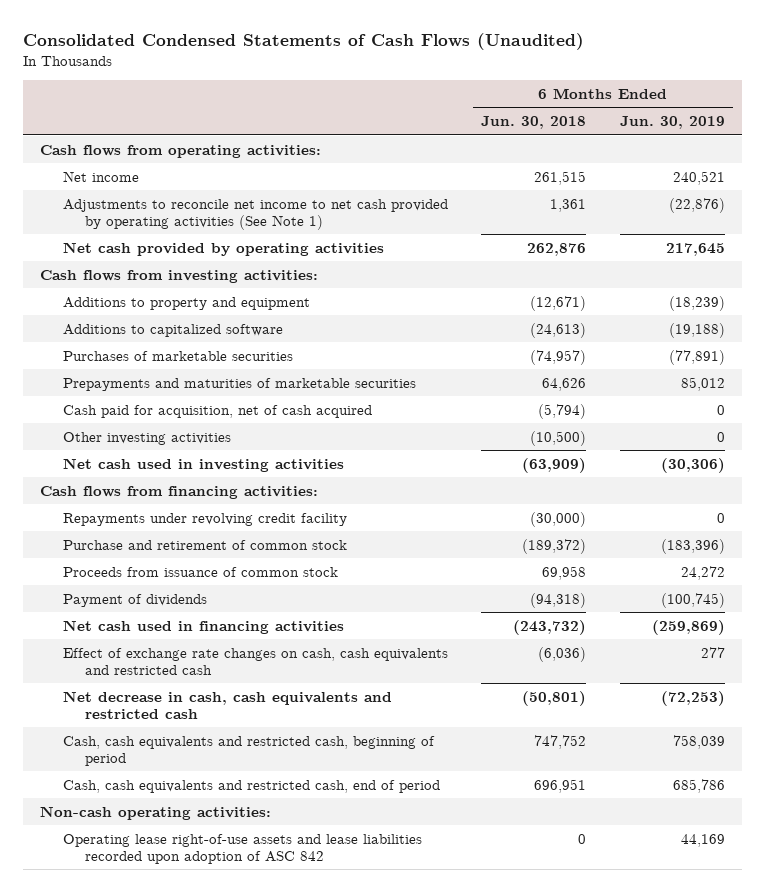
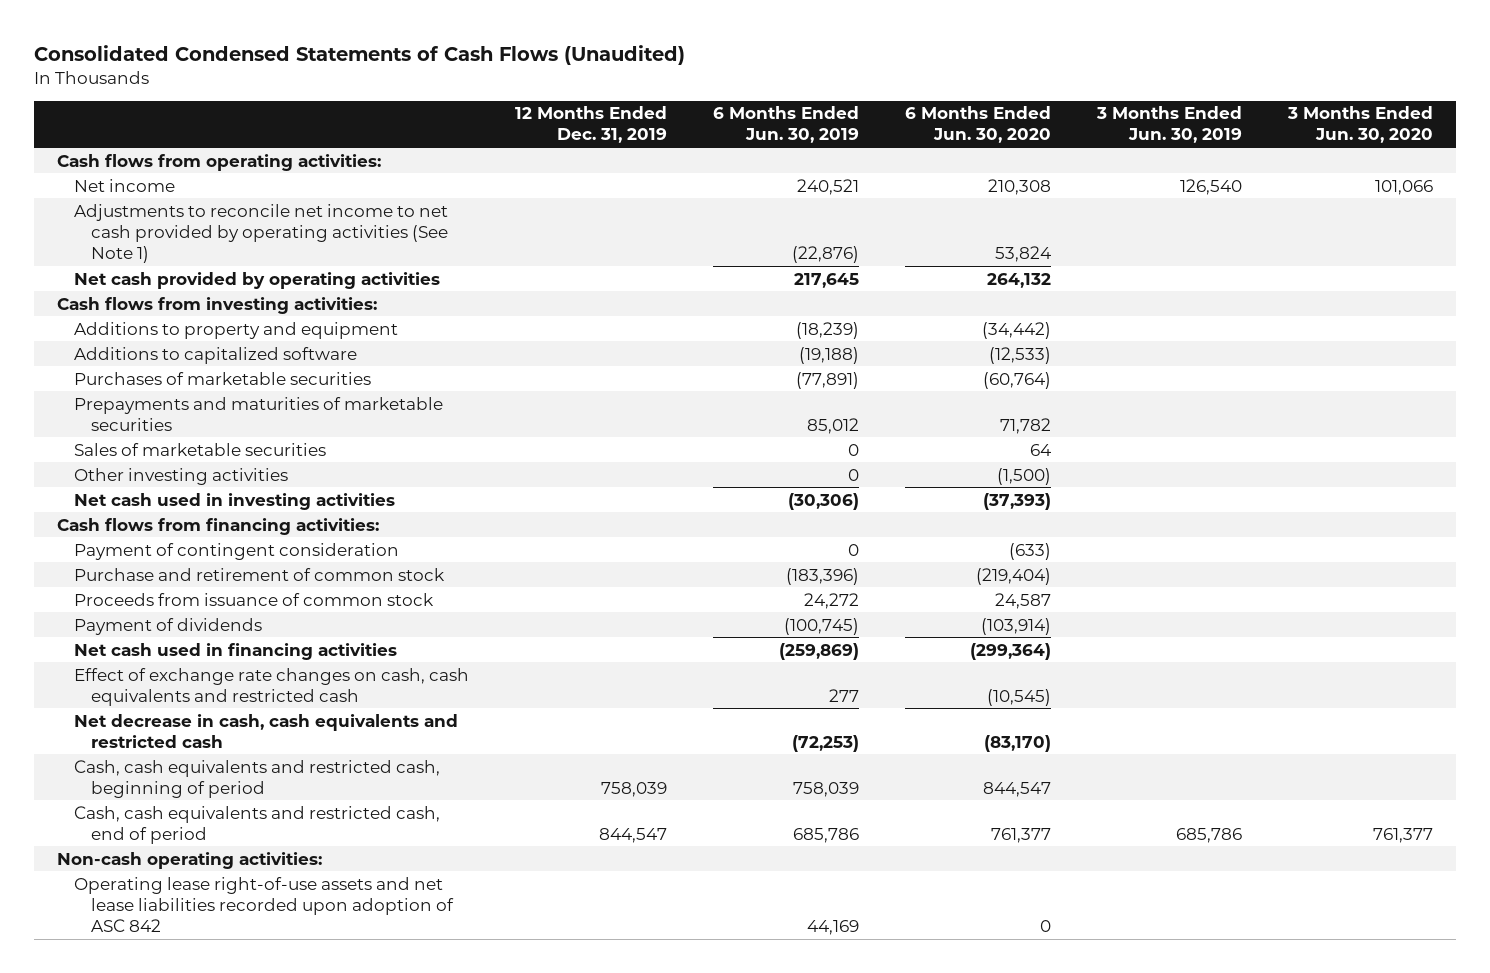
- | 6 Months Ended Jun. 30, 2018 | 6 Months Ended Jun. 30, 2019
+ | 12 Months Ended Dec. 31, 2019 | 6 Months Ended Jun. 30, 2019 | 6 Months Ended Jun. 30, 2020 | 3 Months Ended Jun. 30, 2019 | 3 Months Ended Jun. 30, 2020
- Cash paid for acquisition, net of cash acquired | (5,794) | 0
+ Sales of marketable securities | | 0 | 64 | |
- Repayments under revolving credit facility | (30,000) | 0
+ Payment of contingent consideration | | 0 | (633) | |
- Operating lease right-of-use assets and lease liabilities recorded upon adoption of ASC 842 | 0 | 44,169
+ Operating lease right-of-use assets and net lease liabilities recorded upon adoption of ASC 842 | | 44,169 | 0 | |

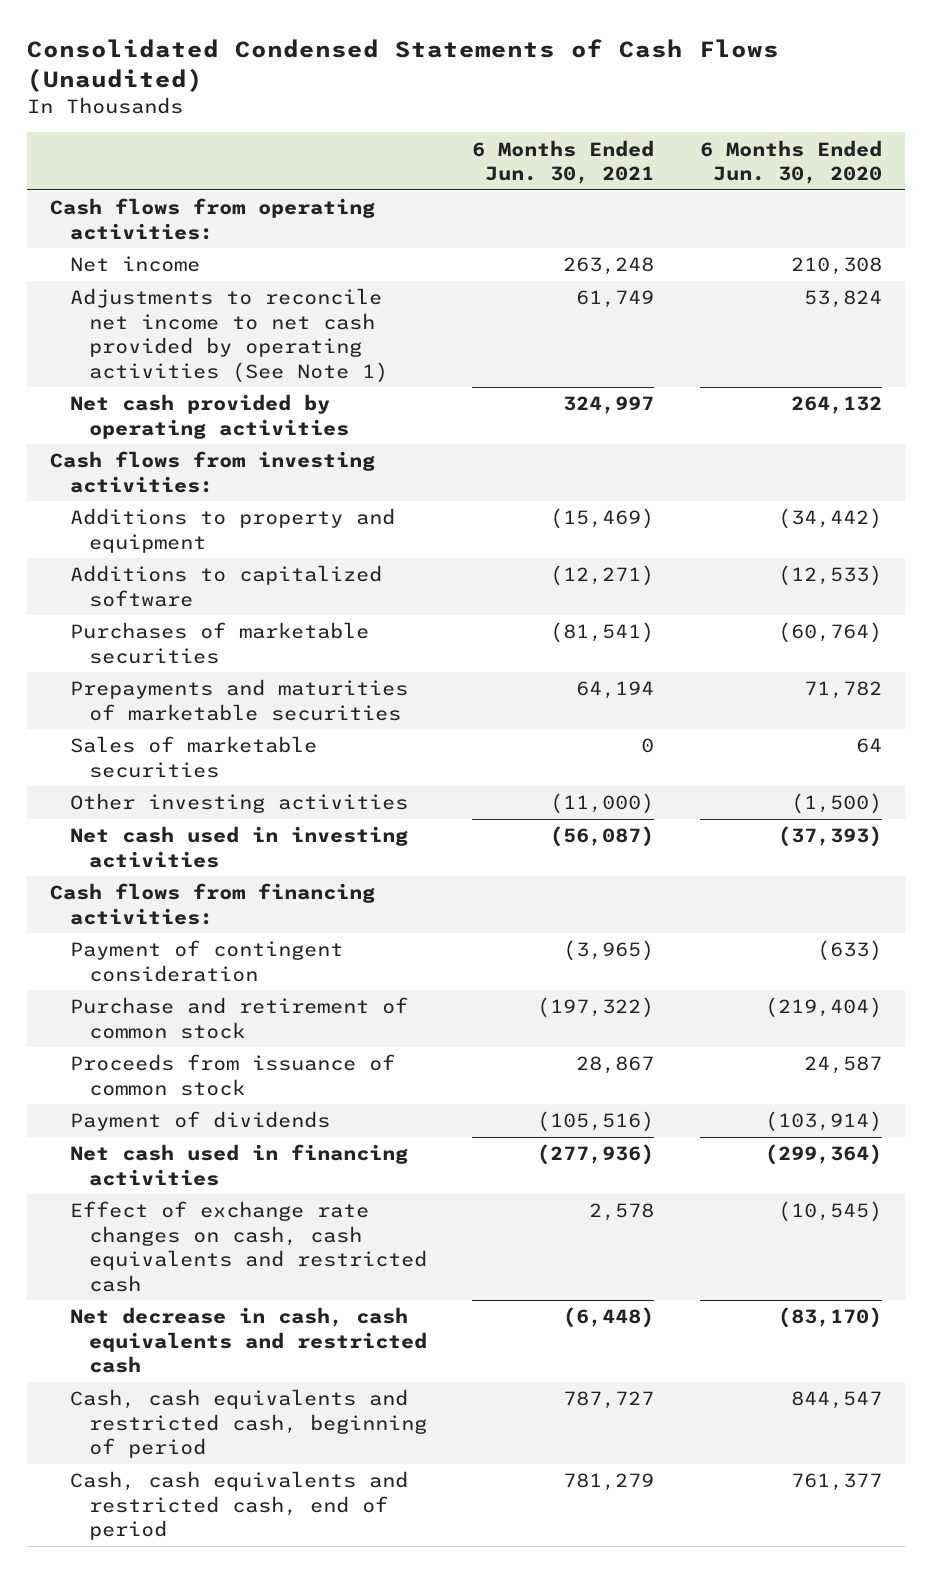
- | 12 Months Ended Dec. 31, 2019 | 6 Months Ended Jun. 30, 2019 | 6 Months Ended Jun. 30, 2020 | 3 Months Ended Jun. 30, 2019 | 3 Months Ended Jun. 30, 2020
+ | 6 Months Ended Jun. 30, 2021 | 6 Months Ended Jun. 30, 2020
- Non-cash operating activities:
- Operating lease right-of-use assets and net lease liabilities recorded upon adoption of ASC 842 | | 44,169 | 0 | |

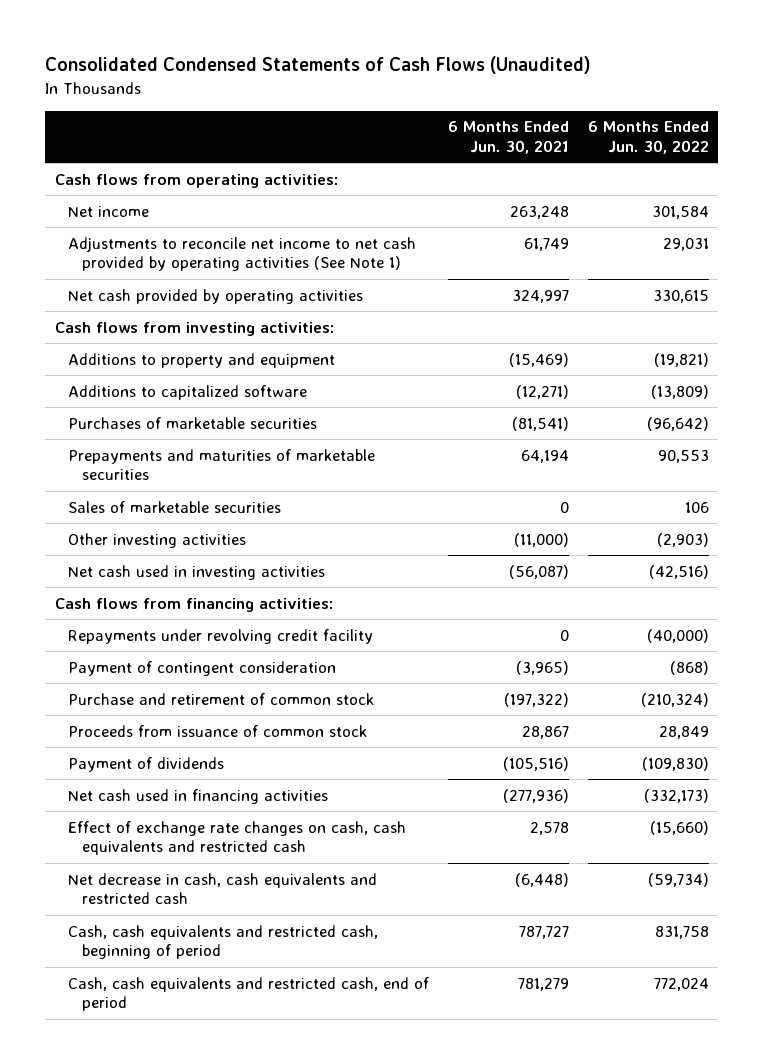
- | 6 Months Ended Jun. 30, 2021 | 6 Months Ended Jun. 30, 2020
+ | 6 Months Ended Jun. 30, 2021 | 6 Months Ended Jun. 30, 2022
+ Repayments under revolving credit facility | 0 | (40,000)

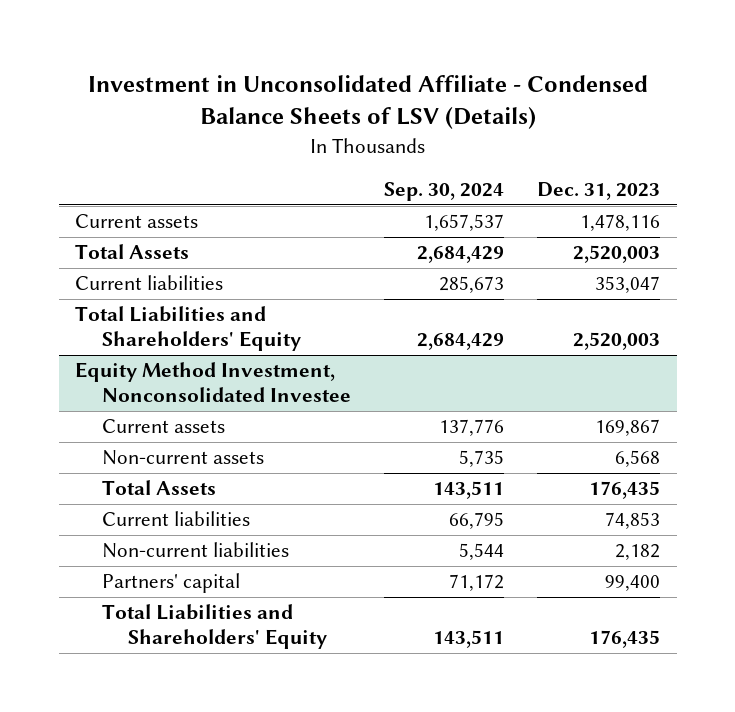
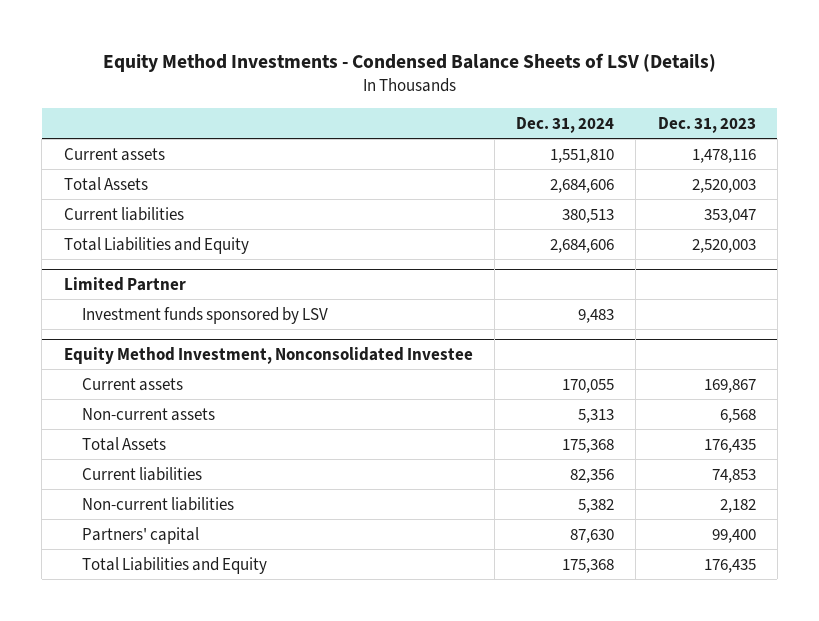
- Investment in Unconsolidated Affiliate - Condensed Balance Sheets of LSV (Details)
+ Equity Method Investments - Condensed Balance Sheets of LSV (Details)
- | Sep. 30, 2024 | Dec. 31, 2023
+ | Dec. 31, 2024 | Dec. 31, 2023
- Total Liabilities and Shareholders' Equity | 2,684,429 | 2,520,003
+ Total Liabilities and Equity | 2,684,606 | 2,520,003
+ Limited Partner
+ Investment funds sponsored by LSV | 9,483 |
@ Equity Method Investment, Nonconsolidated Investee
- Total Liabilities and Shareholders' Equity | 143,511 | 176,435
+ Total Liabilities and Equity | 175,368 | 176,435

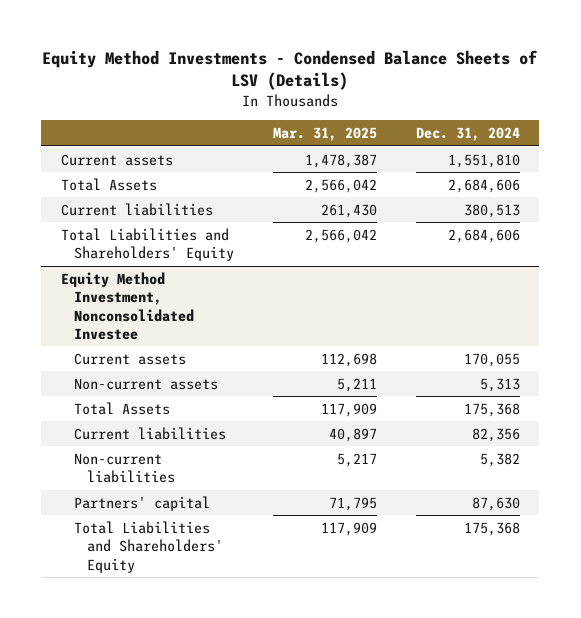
- | Dec. 31, 2024 | Dec. 31, 2023
+ | Mar. 31, 2025 | Dec. 31, 2024
- Total Liabilities and Equity | 2,684,606 | 2,520,003
- Limited Partner
- Investment funds sponsored by LSV | 9,483 |
+ Total Liabilities and Shareholders' Equity | 2,566,042 | 2,684,606
@ Equity Method Investment, Nonconsolidated Investee
- Total Liabilities and Equity | 175,368 | 176,435
+ Total Liabilities and Shareholders' Equity | 117,909 | 175,368

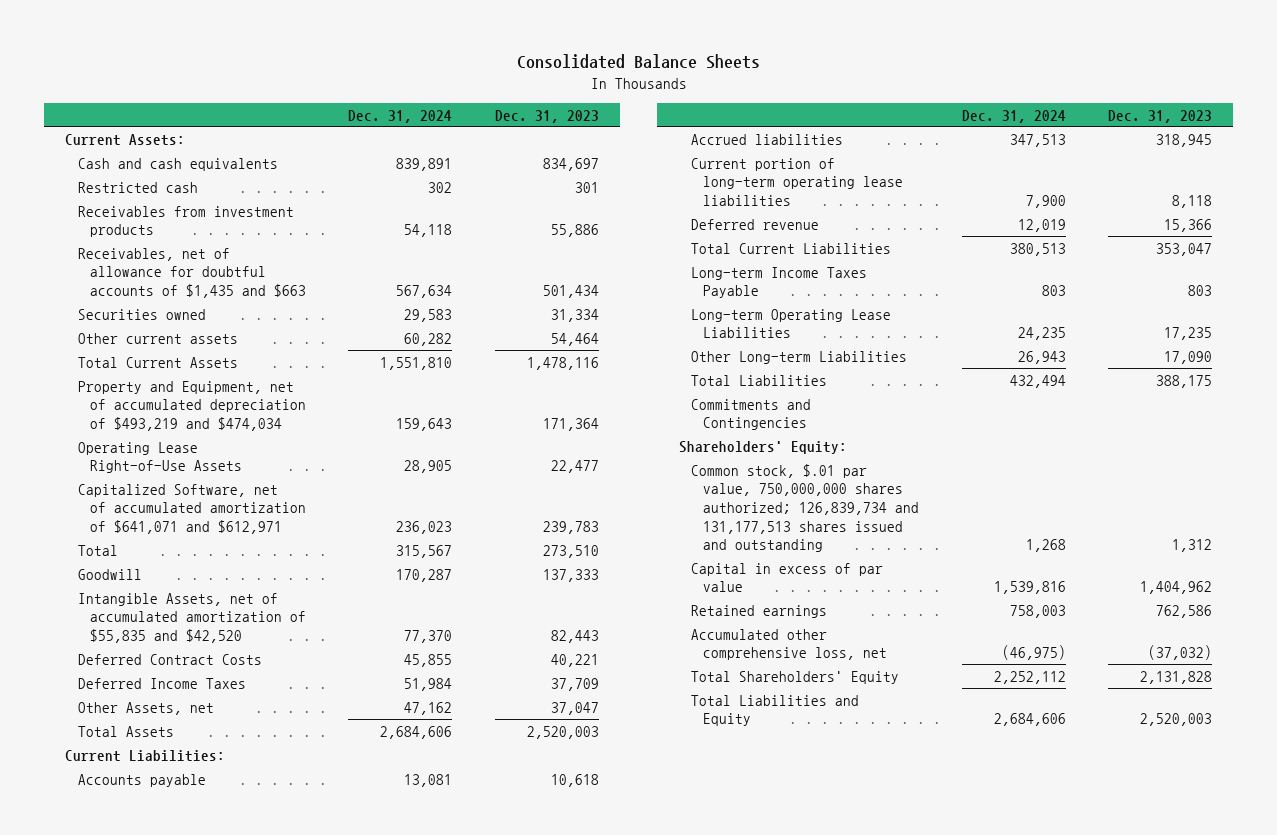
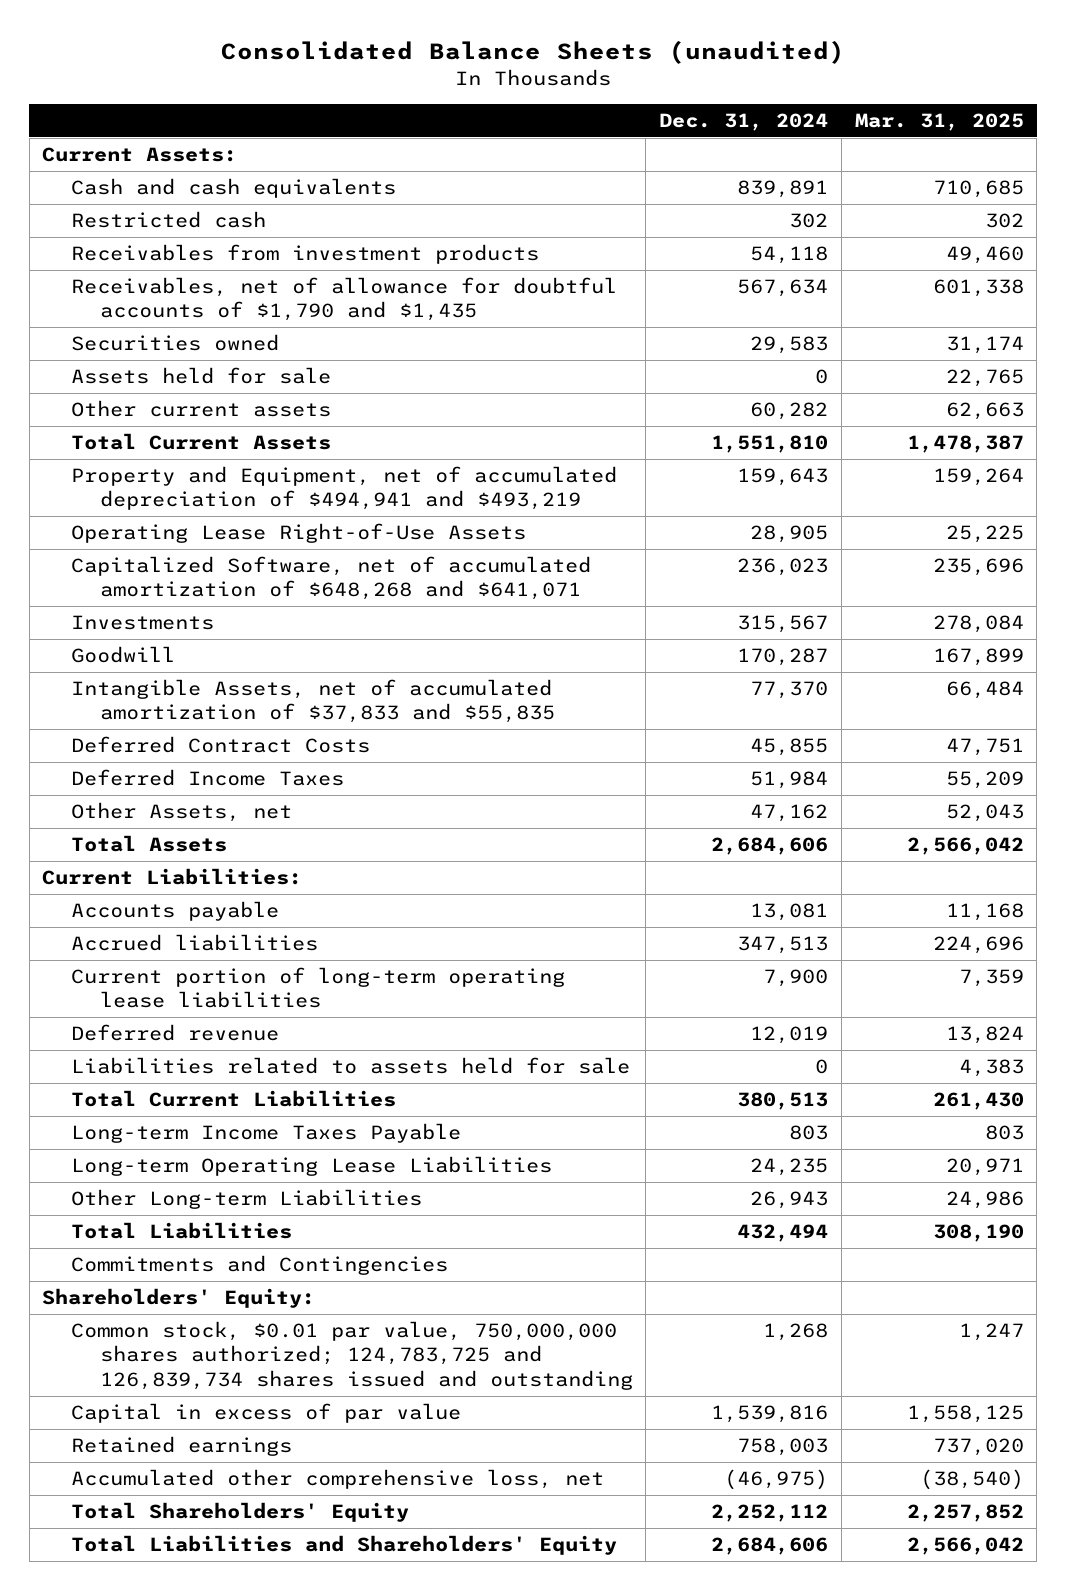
- Consolidated Balance Sheets
+ Consolidated Balance Sheets (unaudited)
- | Dec. 31, 2024 | Dec. 31, 2023
+ | Dec. 31, 2024 | Mar. 31, 2025
- Receivables, net of allowance for doubtful accounts of $1,435 and $663 | 567,634 | 501,434
+ Receivables, net of allowance for doubtful accounts of $1,790 and $1,435 | 567,634 | 601,338
+ Assets held for sale | 0 | 22,765
- Property and Equipment, net of accumulated depreciation of $493,219 and $474,034 | 159,643 | 171,364
+ Property and Equipment, net of accumulated depreciation of $494,941 and $493,219 | 159,643 | 159,264
- Capitalized Software, net of accumulated amortization of $641,071 and $612,971 | 236,023 | 239,783
- Total | 315,567 | 273,510
+ Capitalized Software, net of accumulated amortization of $648,268 and $641,071 | 236,023 | 235,696
+ Investments | 315,567 | 278,084
- Intangible Assets, net of accumulated amortization of $55,835 and $42,520 | 77,370 | 82,443
+ Intangible Assets, net of accumulated amortization of $37,833 and $55,835 | 77,370 | 66,484
+ Liabilities related to assets held for sale | 0 | 4,383
- Common stock, $.01 par value, 750,000,000 shares authorized; 126,839,734 and 131,177,513 shares issued and outstanding | 1,268 | 1,312
+ Common stock, $0.01 par value, 750,000,000 shares authorized; 124,783,725 and 126,839,734 shares issued and outstanding | 1,268 | 1,247
- Total Liabilities and Equity | 2,684,606 | 2,520,003
+ Total Liabilities and Shareholders' Equity | 2,684,606 | 2,566,042

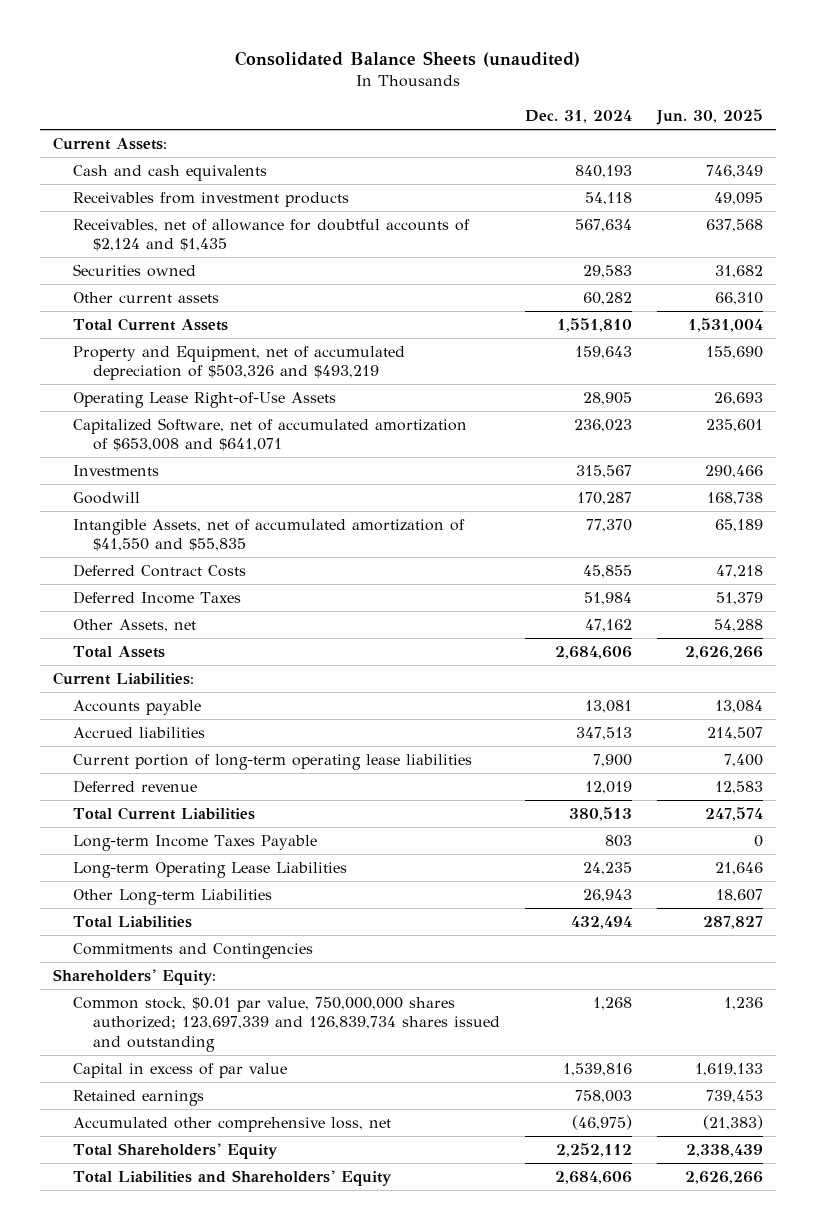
- | Dec. 31, 2024 | Mar. 31, 2025
+ | Dec. 31, 2024 | Jun. 30, 2025
- Cash and cash equivalents | 839,891 | 710,685
- Restricted cash | 302 | 302
+ Cash and cash equivalents | 840,193 | 746,349
- Receivables, net of allowance for doubtful accounts of $1,790 and $1,435 | 567,634 | 601,338
+ Receivables, net of allowance for doubtful accounts of $2,124 and $1,435 | 567,634 | 637,568
- Assets held for sale | 0 | 22,765
- Property and Equipment, net of accumulated depreciation of $494,941 and $493,219 | 159,643 | 159,264
+ Property and Equipment, net of accumulated depreciation of $503,326 and $493,219 | 159,643 | 155,690
- Capitalized Software, net of accumulated amortization of $648,268 and $641,071 | 236,023 | 235,696
+ Capitalized Software, net of accumulated amortization of $653,008 and $641,071 | 236,023 | 235,601
- Intangible Assets, net of accumulated amortization of $37,833 and $55,835 | 77,370 | 66,484
+ Intangible Assets, net of accumulated amortization of $41,550 and $55,835 | 77,370 | 65,189
- Liabilities related to assets held for sale | 0 | 4,383
- Common stock, $0.01 par value, 750,000,000 shares authorized; 124,783,725 and 126,839,734 shares issued and outstanding | 1,268 | 1,247
+ Common stock, $0.01 par value, 750,000,000 shares authorized; 123,697,339 and 126,839,734 shares issued and outstanding | 1,268 | 1,236

